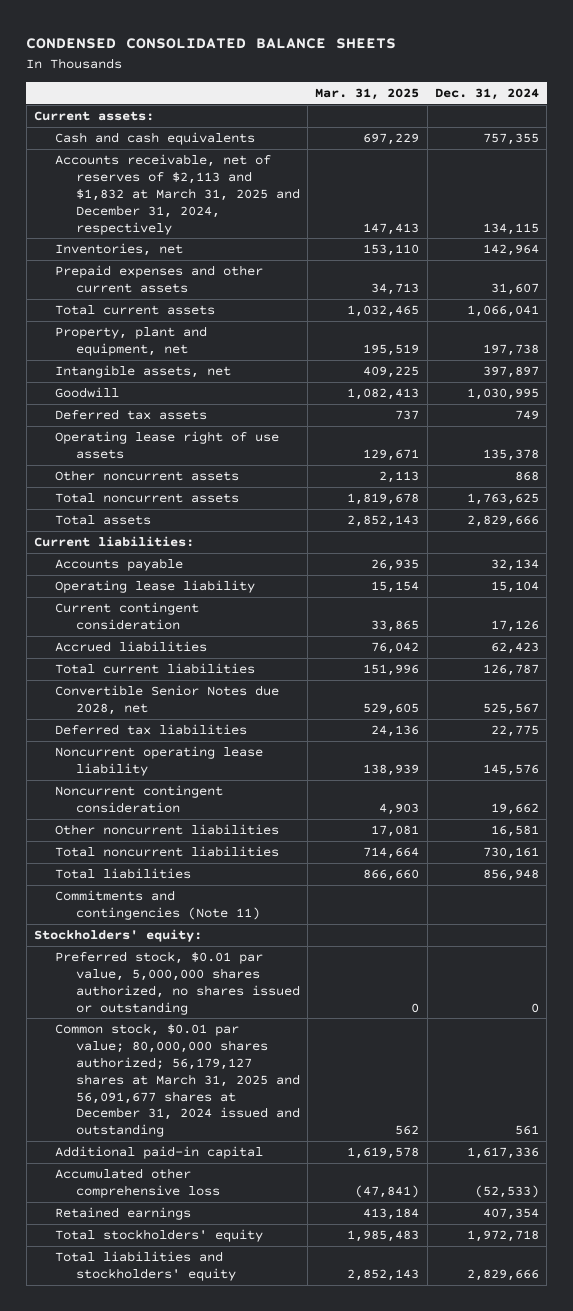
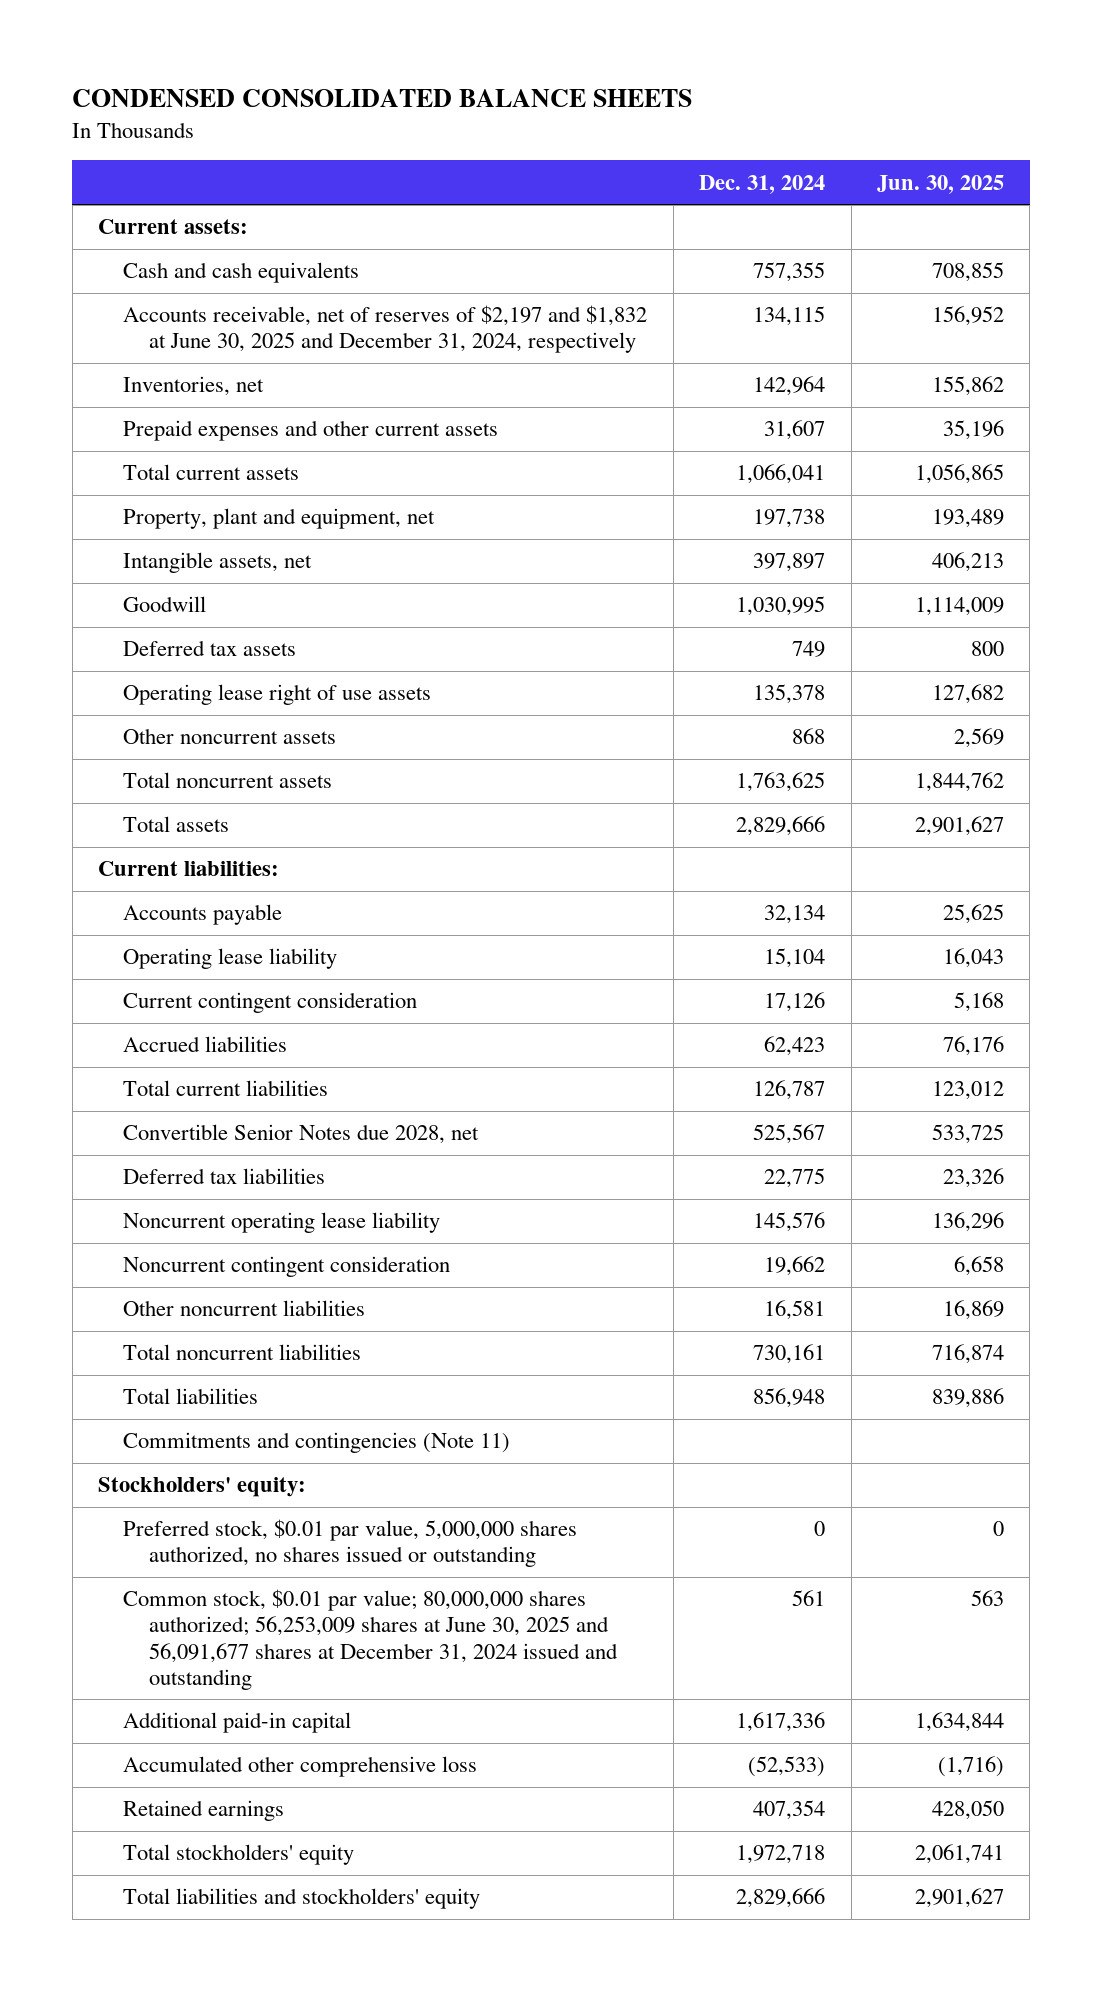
- | Mar. 31, 2025 | Dec. 31, 2024
+ | Dec. 31, 2024 | Jun. 30, 2025
- Accounts receivable, net of reserves of $2,113 and $1,832 at March 31, 2025 and December 31, 2024, respectively | 147,413 | 134,115
+ Accounts receivable, net of reserves of $2,197 and $1,832 at June 30, 2025 and December 31, 2024, respectively | 134,115 | 156,952
- Common stock, $0.01 par value; 80,000,000 shares authorized; 56,179,127 shares at March 31, 2025 and 56,091,677 shares at December 31, 2024 issued and outstanding | 562 | 561
+ Common stock, $0.01 par value; 80,000,000 shares authorized; 56,253,009 shares at June 30, 2025 and 56,091,677 shares at December 31, 2024 issued and outstanding | 561 | 563

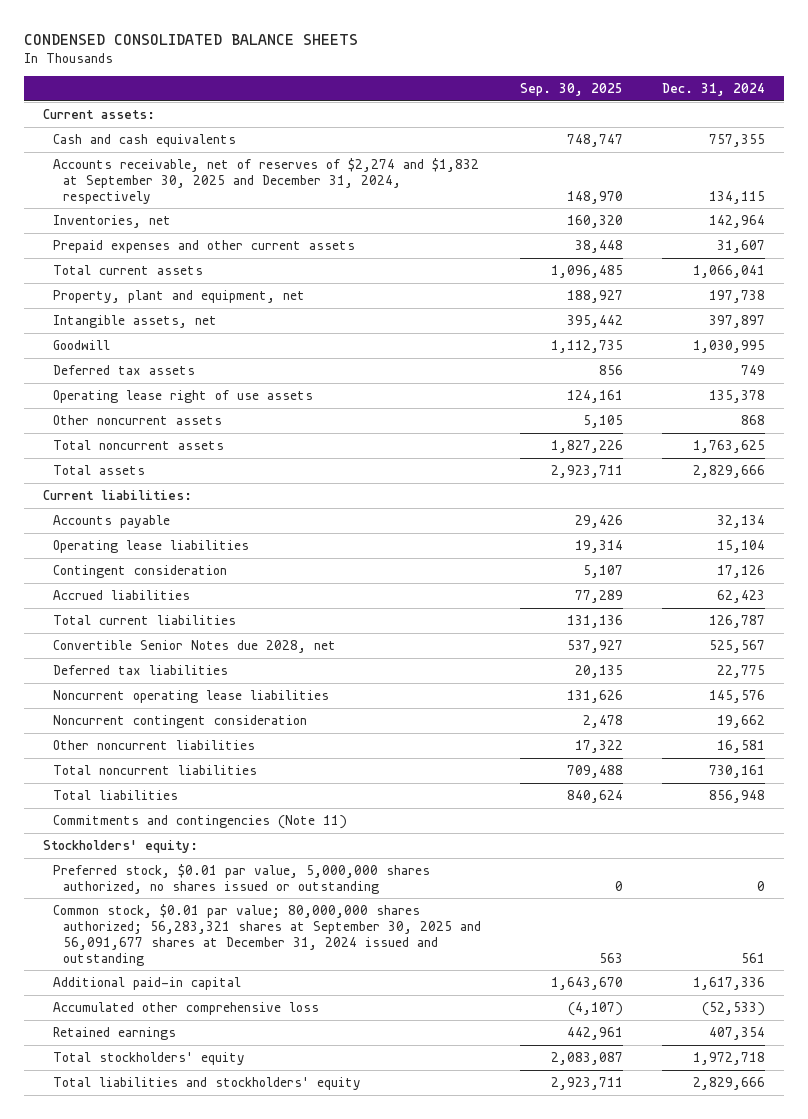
- | Dec. 31, 2024 | Jun. 30, 2025
+ | Sep. 30, 2025 | Dec. 31, 2024
- Accounts receivable, net of reserves of $2,197 and $1,832 at June 30, 2025 and December 31, 2024, respectively | 134,115 | 156,952
+ Accounts receivable, net of reserves of $2,274 and $1,832 at September 30, 2025 and December 31, 2024, respectively | 148,970 | 134,115
- Operating lease liability | 15,104 | 16,043
- Current contingent consideration | 17,126 | 5,168
+ Operating lease liabilities | 19,314 | 15,104
+ Contingent consideration | 5,107 | 17,126
- Noncurrent operating lease liability | 145,576 | 136,296
+ Noncurrent operating lease liabilities | 131,626 | 145,576
- Common stock, $0.01 par value; 80,000,000 shares authorized; 56,253,009 shares at June 30, 2025 and 56,091,677 shares at December 31, 2024 issued and outstanding | 561 | 563
+ Common stock, $0.01 par value; 80,000,000 shares authorized; 56,283,321 shares at September 30, 2025 and 56,091,677 shares at December 31, 2024 issued and outstanding | 563 | 561

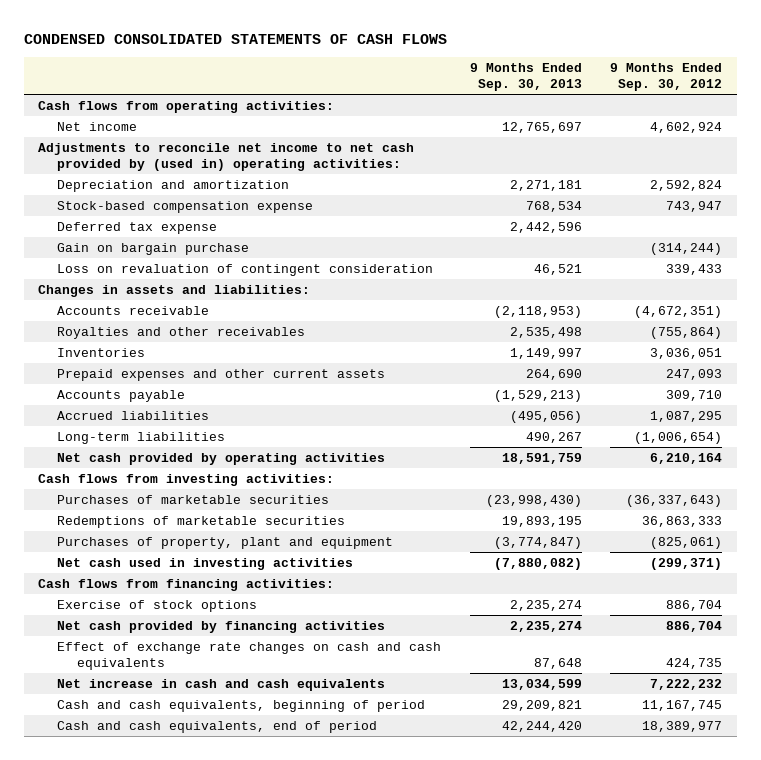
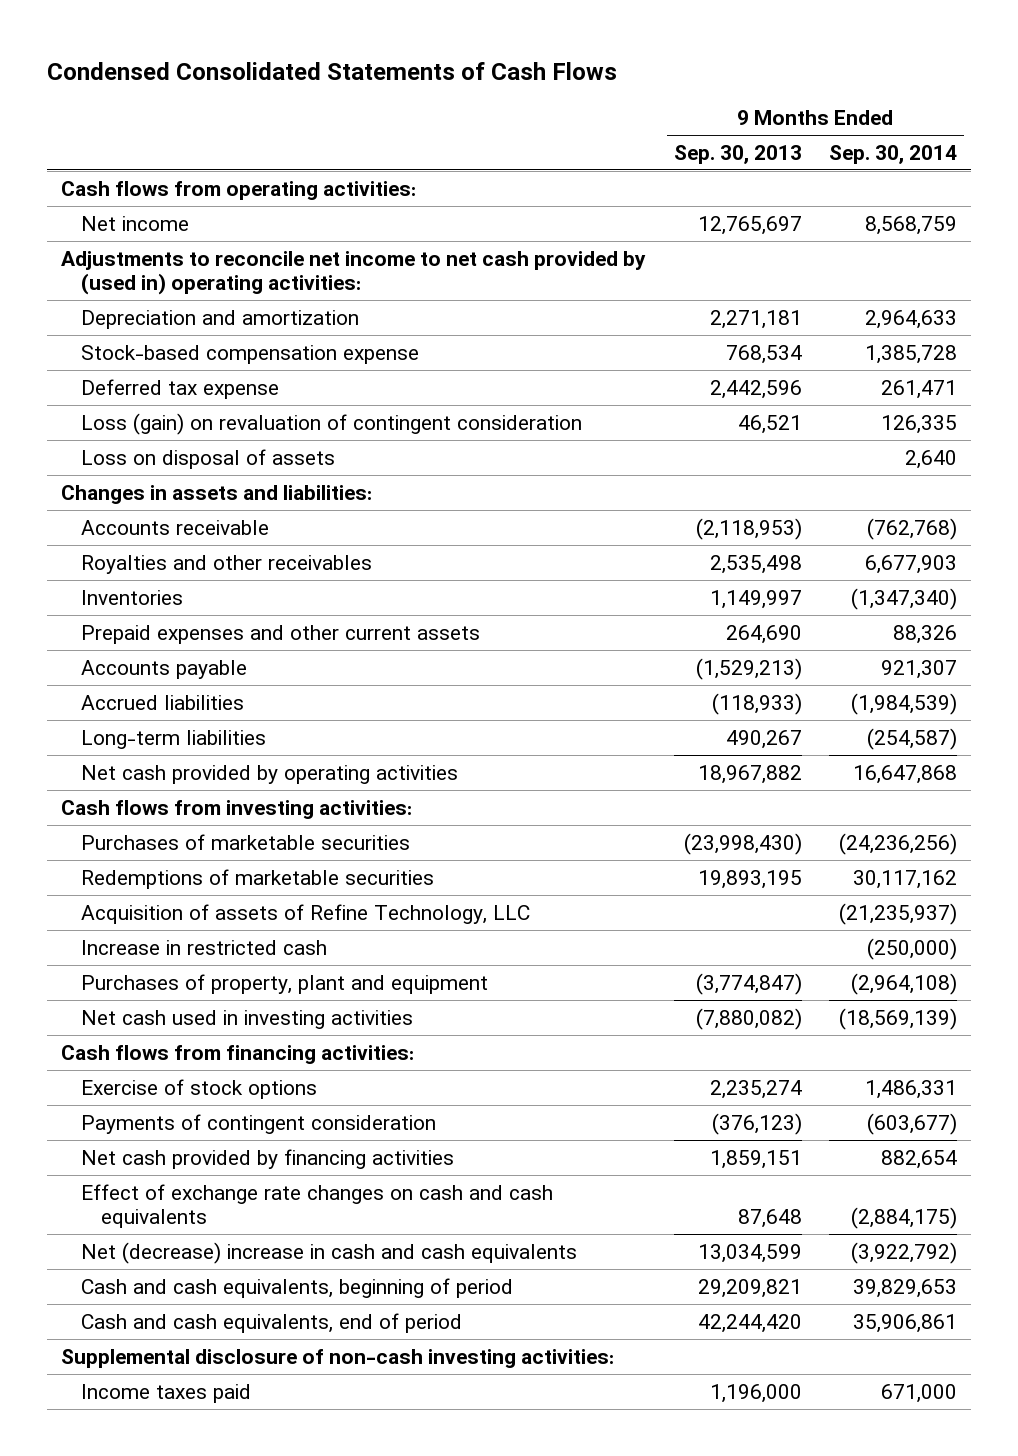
- CONDENSED CONSOLIDATED STATEMENTS OF CASH FLOWS
+ Condensed Consolidated Statements of Cash Flows
- | 9 Months Ended Sep. 30, 2013 | 9 Months Ended Sep. 30, 2012
+ | 9 Months Ended Sep. 30, 2013 | 9 Months Ended Sep. 30, 2014
- Gain on bargain purchase | | (314,244)
- Loss on revaluation of contingent consideration | 46,521 | 339,433
+ Loss (gain) on revaluation of contingent consideration | 46,521 | 126,335
+ Loss on disposal of assets | | 2,640
- Accrued liabilities | (495,056) | 1,087,295
+ Accrued liabilities | (118,933) | (1,984,539)
- Net cash provided by operating activities | 18,591,759 | 6,210,164
+ Net cash provided by operating activities | 18,967,882 | 16,647,868
+ Acquisition of assets of Refine Technology, LLC | | (21,235,937)
+ Increase in restricted cash | | (250,000)
- Net cash provided by financing activities | 2,235,274 | 886,704
+ Payments of contingent consideration | (376,123) | (603,677)
+ Net cash provided by financing activities | 1,859,151 | 882,654
- Net increase in cash and cash equivalents | 13,034,599 | 7,222,232
+ Net (decrease) increase in cash and cash equivalents | 13,034,599 | (3,922,792)
+ Supplemental disclosure of non-cash investing activities:
+ Income taxes paid | 1,196,000 | 671,000

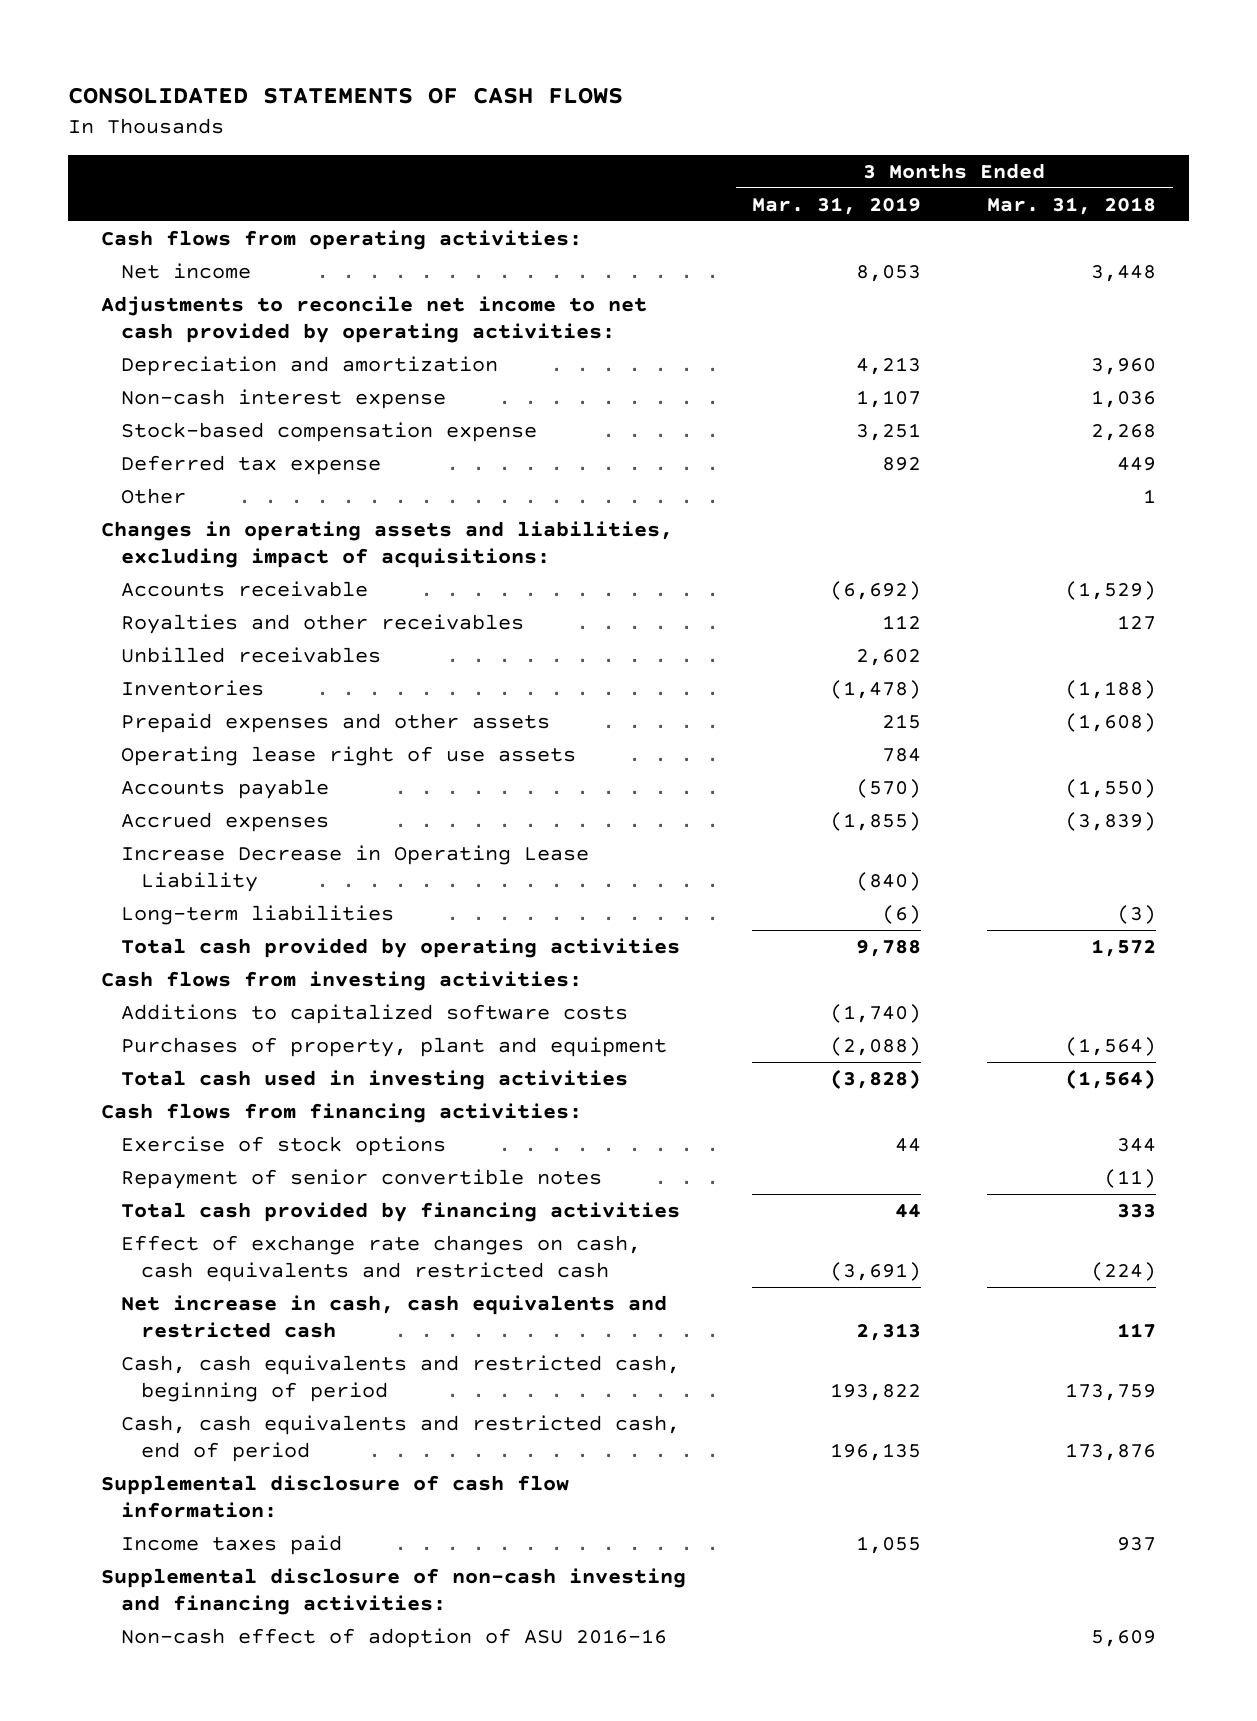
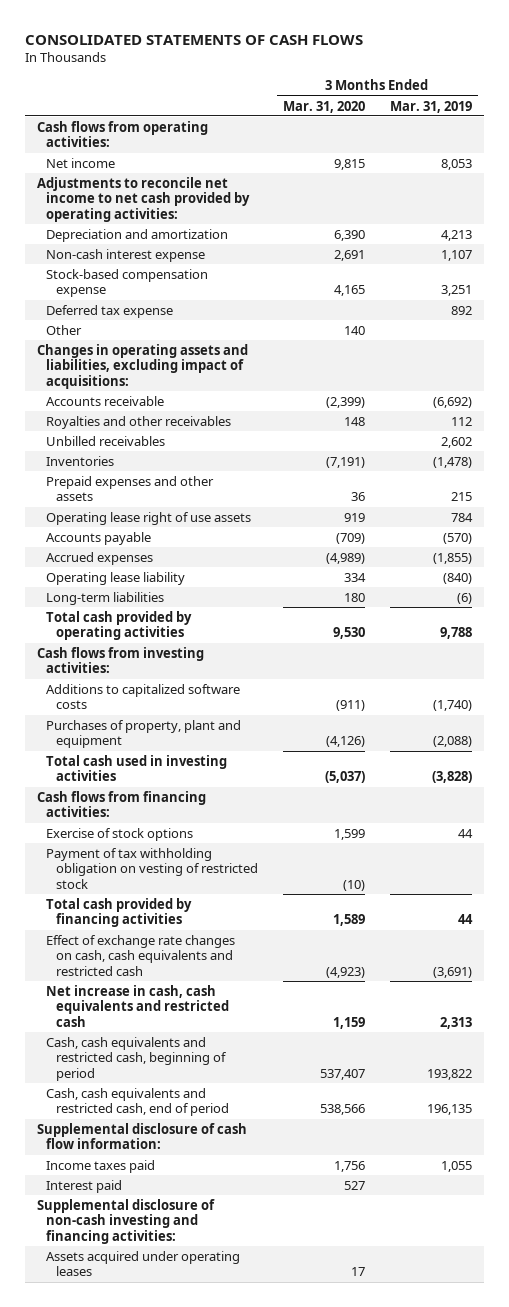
- | 3 Months Ended Mar. 31, 2019 | 3 Months Ended Mar. 31, 2018
+ | 3 Months Ended Mar. 31, 2020 | 3 Months Ended Mar. 31, 2019
- Increase Decrease in Operating Lease Liability | (840) |
+ Operating lease liability | 334 | (840)
- Repayment of senior convertible notes | | (11)
+ Payment of tax withholding obligation on vesting of restricted stock | (10) |
+ Interest paid | 527 |
- Non-cash effect of adoption of ASU 2016-16 | | 5,609
+ Assets acquired under operating leases | 17 |

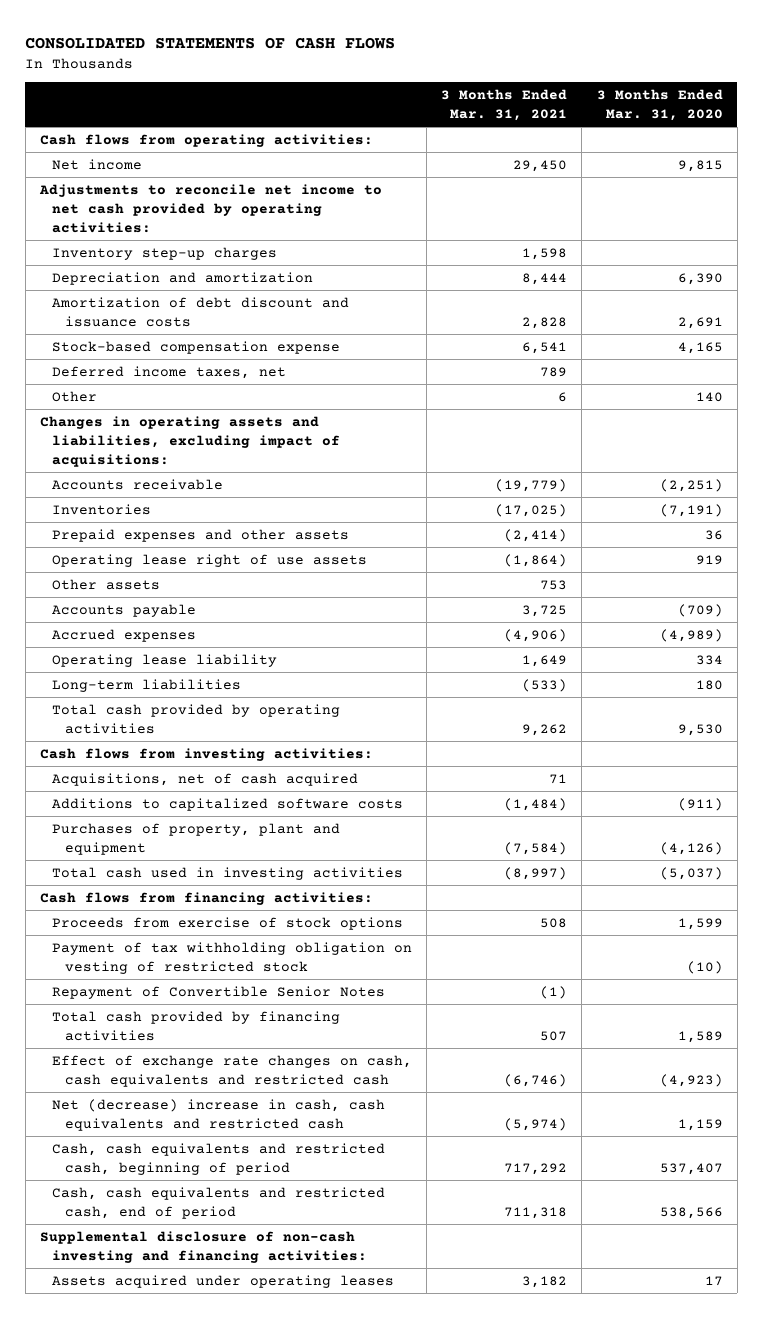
- | 3 Months Ended Mar. 31, 2020 | 3 Months Ended Mar. 31, 2019
+ | 3 Months Ended Mar. 31, 2021 | 3 Months Ended Mar. 31, 2020
+ Inventory step-up charges | 1,598 |
- Non-cash interest expense | 2,691 | 1,107
+ Amortization of debt discount and issuance costs | 2,828 | 2,691
- Deferred tax expense | | 892
+ Deferred income taxes, net | 789 |
- Accounts receivable | (2,399) | (6,692)
- Royalties and other receivables | 148 | 112
- Unbilled receivables | | 2,602
+ Accounts receivable | (19,779) | (2,251)
+ Other assets | 753 |
+ Acquisitions, net of cash acquired | 71 |
- Exercise of stock options | 1,599 | 44
+ Proceeds from exercise of stock options | 508 | 1,599
+ Repayment of Convertible Senior Notes | (1) |
- Net increase in cash, cash equivalents and restricted cash | 1,159 | 2,313
+ Net (decrease) increase in cash, cash equivalents and restricted cash | (5,974) | 1,159
- Supplemental disclosure of cash flow information:
- Income taxes paid | 1,756 | 1,055
- Interest paid | 527 |

